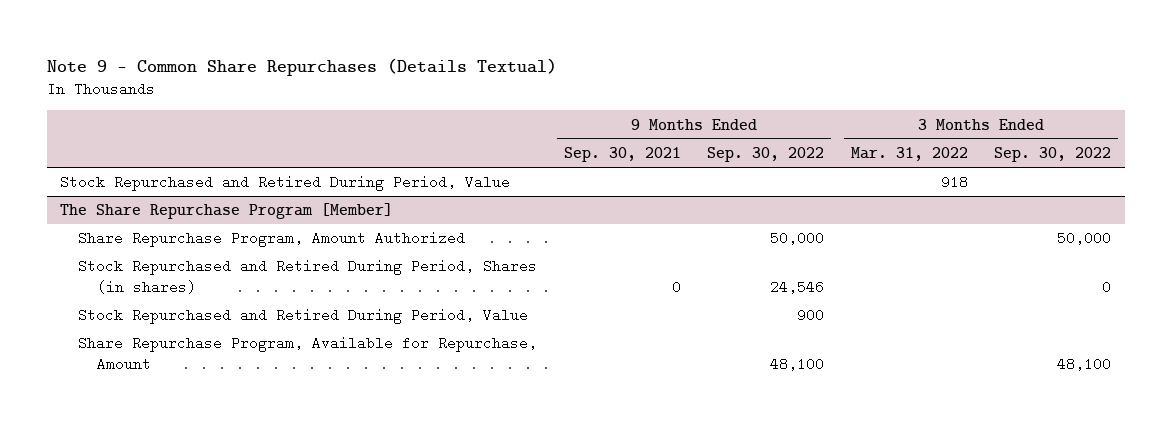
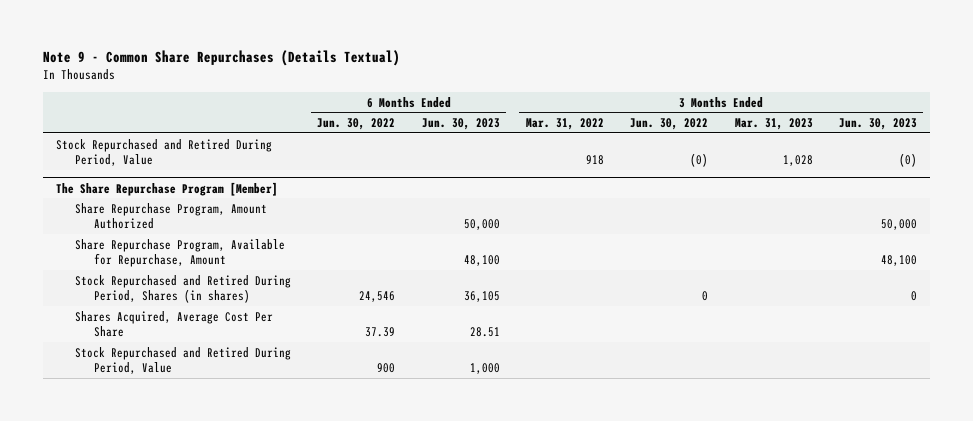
- | 9 Months Ended Sep. 30, 2021 | 9 Months Ended Sep. 30, 2022 | 3 Months Ended Mar. 31, 2022 | 3 Months Ended Sep. 30, 2022
+ | 6 Months Ended Jun. 30, 2022 | 6 Months Ended Jun. 30, 2023 | 3 Months Ended Mar. 31, 2022 | 3 Months Ended Jun. 30, 2022 | 3 Months Ended Mar. 31, 2023 | 3 Months Ended Jun. 30, 2023
@ The Share Repurchase Program [Member]
moved up: Share Repurchase Program, Available for Repurchase, Amount | | 48,100 | | | | 48,100
+ Shares Acquired, Average Cost Per Share | 37.39 | 28.51 | | | |

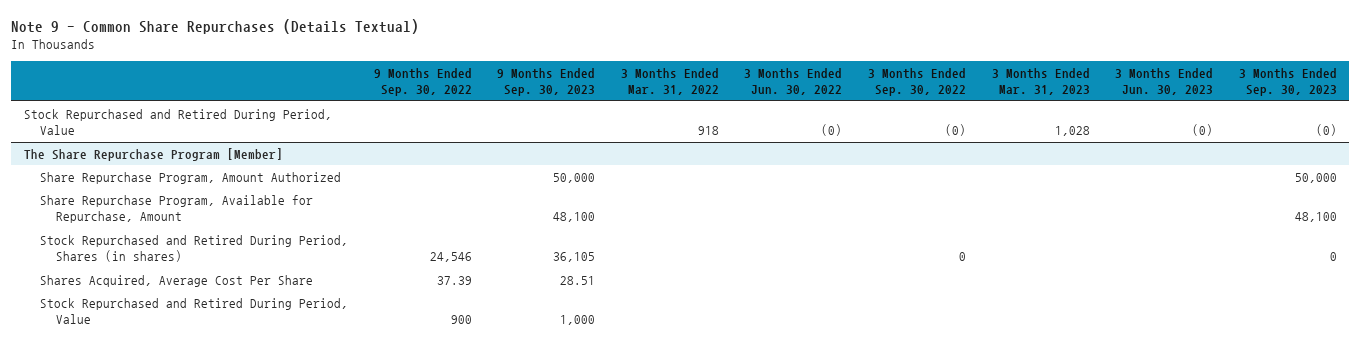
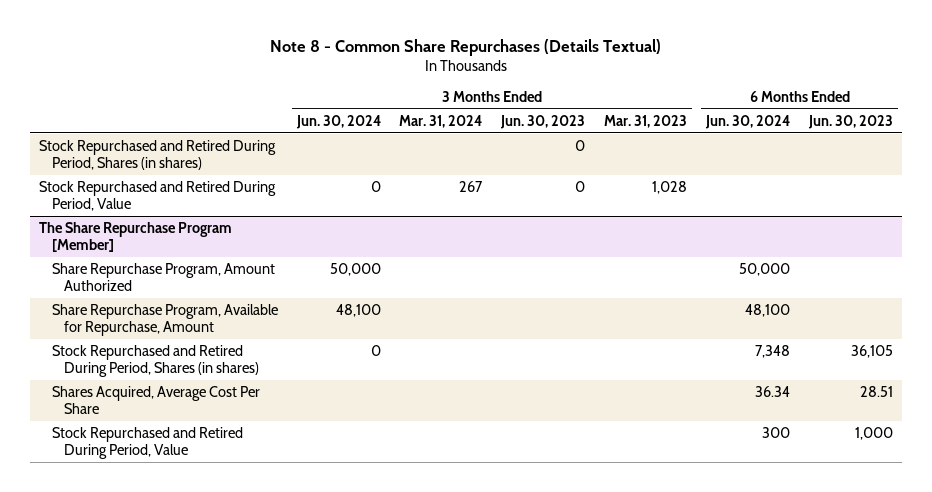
- Note 9 - Common Share Repurchases (Details Textual)
+ Note 8 - Common Share Repurchases (Details Textual)
- | 9 Months Ended Sep. 30, 2022 | 9 Months Ended Sep. 30, 2023 | 3 Months Ended Mar. 31, 2022 | 3 Months Ended Jun. 30, 2022 | 3 Months Ended Sep. 30, 2022 | 3 Months Ended Mar. 31, 2023 | 3 Months Ended Jun. 30, 2023 | 3 Months Ended Sep. 30, 2023
+ | 3 Months Ended Jun. 30, 2024 | 3 Months Ended Mar. 31, 2024 | 3 Months Ended Jun. 30, 2023 | 3 Months Ended Mar. 31, 2023 | 6 Months Ended Jun. 30, 2024 | 6 Months Ended Jun. 30, 2023
- Stock Repurchased and Retired During Period, Value | | | 918 | (0) | (0) | 1,028 | (0) | (0)
+ Stock Repurchased and Retired During Period, Shares (in shares) | | | 0 | | |
+ Stock Repurchased and Retired During Period, Value | 0 | 267 | 0 | 1,028 | |

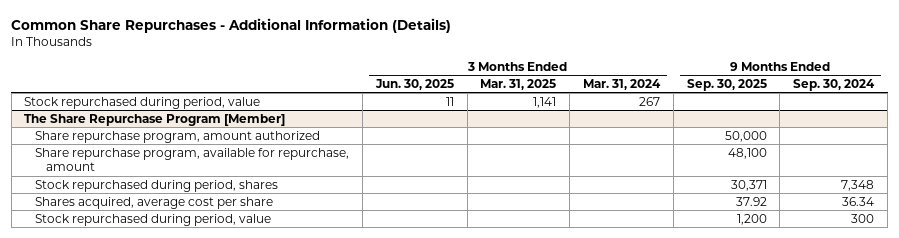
- Note 8 - Common Share Repurchases (Details Textual)
+ Common Share Repurchases - Additional Information (Details)
- | 3 Months Ended Jun. 30, 2024 | 3 Months Ended Mar. 31, 2024 | 3 Months Ended Jun. 30, 2023 | 3 Months Ended Mar. 31, 2023 | 6 Months Ended Jun. 30, 2024 | 6 Months Ended Jun. 30, 2023
+ | 3 Months Ended Jun. 30, 2025 | 3 Months Ended Mar. 31, 2025 | 3 Months Ended Mar. 31, 2024 | 9 Months Ended Sep. 30, 2025 | 9 Months Ended Sep. 30, 2024
- Stock Repurchased and Retired During Period, Shares (in shares) | | | 0 | | |
- Stock Repurchased and Retired During Period, Value | 0 | 267 | 0 | 1,028 | |
+ Stock repurchased during period, value | 11 | 1,141 | 267 | |
@ The Share Repurchase Program [Member]
- Share Repurchase Program, Amount Authorized | 50,000 | | | | 50,000 |
- Share Repurchase Program, Available for Repurchase, Amount | 48,100 | | | | 48,100 |
- Stock Repurchased and Retired During Period, Shares (in shares) | 0 | | | | 7,348 | 36,105
- Shares Acquired, Average Cost Per Share | | | | | 36.34 | 28.51
- Stock Repurchased and Retired During Period, Value | | | | | 300 | 1,000
+ Share repurchase program, amount authorized | | | | 50,000 |
+ Share repurchase program, available for repurchase, amount | | | | 48,100 |
+ Stock repurchased during period, shares | | | | 30,371 | 7,348
+ Shares acquired, average cost per share | | | | 37.92 | 36.34
+ Stock repurchased during period, value | | | | 1,200 | 300

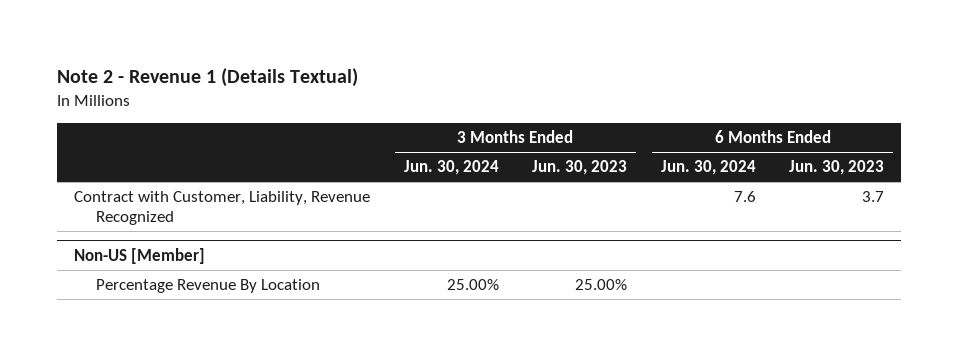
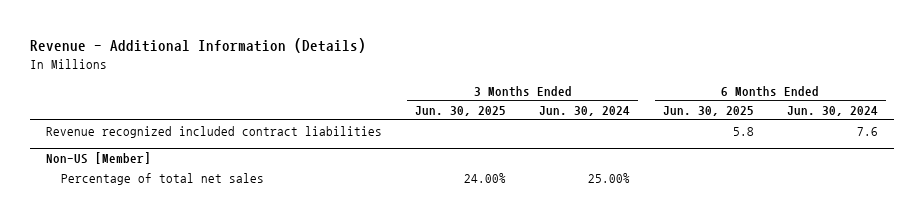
- Note 2 - Revenue 1 (Details Textual)
+ Revenue - Additional Information (Details)
- | 3 Months Ended Jun. 30, 2024 | 3 Months Ended Jun. 30, 2023 | 6 Months Ended Jun. 30, 2024 | 6 Months Ended Jun. 30, 2023
+ | 3 Months Ended Jun. 30, 2025 | 3 Months Ended Jun. 30, 2024 | 6 Months Ended Jun. 30, 2025 | 6 Months Ended Jun. 30, 2024
- Contract with Customer, Liability, Revenue Recognized | | | 7.6 | 3.7
+ Revenue recognized included contract liabilities | | | 5.8 | 7.6
@ Non-US [Member]
- Percentage Revenue By Location | 25.00% | 25.00% | |
+ Percentage of total net sales | 24.00% | 25.00% | |

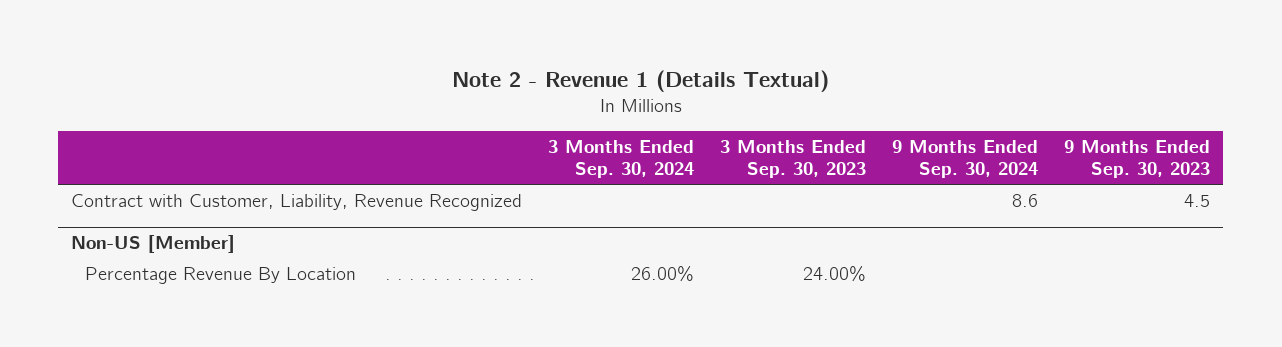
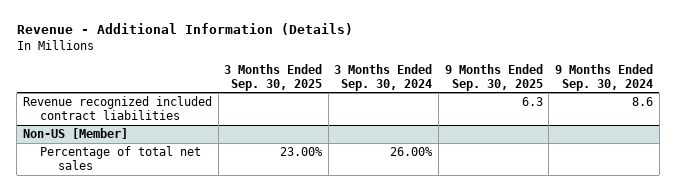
- Note 2 - Revenue 1 (Details Textual)
+ Revenue - Additional Information (Details)
- | 3 Months Ended Sep. 30, 2024 | 3 Months Ended Sep. 30, 2023 | 9 Months Ended Sep. 30, 2024 | 9 Months Ended Sep. 30, 2023
+ | 3 Months Ended Sep. 30, 2025 | 3 Months Ended Sep. 30, 2024 | 9 Months Ended Sep. 30, 2025 | 9 Months Ended Sep. 30, 2024
- Contract with Customer, Liability, Revenue Recognized | | | 8.6 | 4.5
+ Revenue recognized included contract liabilities | | | 6.3 | 8.6
@ Non-US [Member]
- Percentage Revenue By Location | 26.00% | 24.00% | |
+ Percentage of total net sales | 23.00% | 26.00% | |

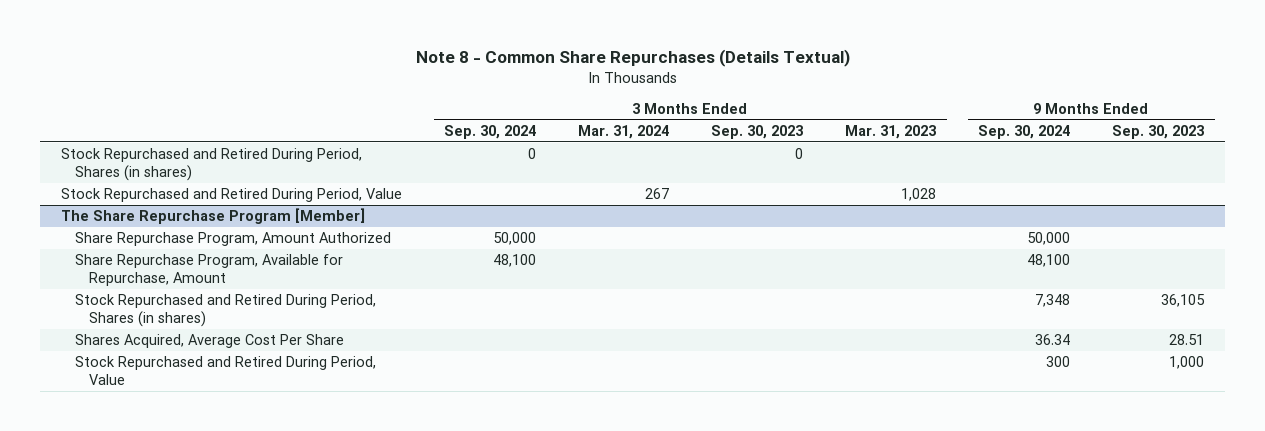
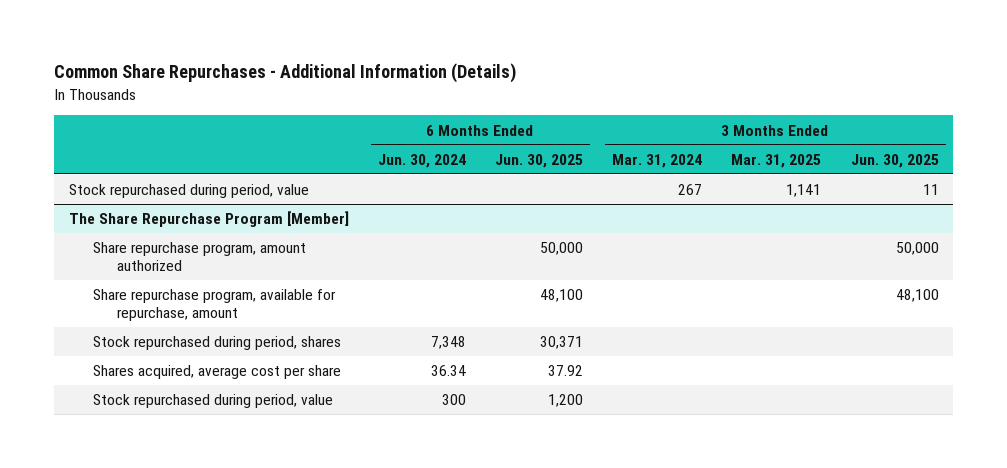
- Note 8 - Common Share Repurchases (Details Textual)
+ Common Share Repurchases - Additional Information (Details)
- | 3 Months Ended Sep. 30, 2024 | 3 Months Ended Mar. 31, 2024 | 3 Months Ended Sep. 30, 2023 | 3 Months Ended Mar. 31, 2023 | 9 Months Ended Sep. 30, 2024 | 9 Months Ended Sep. 30, 2023
+ | 6 Months Ended Jun. 30, 2024 | 6 Months Ended Jun. 30, 2025 | 3 Months Ended Mar. 31, 2024 | 3 Months Ended Mar. 31, 2025 | 3 Months Ended Jun. 30, 2025
- Stock Repurchased and Retired During Period, Shares (in shares) | 0 | | 0 | | |
- Stock Repurchased and Retired During Period, Value | | 267 | | 1,028 | |
+ Stock repurchased during period, value | | | 267 | 1,141 | 11
@ The Share Repurchase Program [Member]
- Share Repurchase Program, Amount Authorized | 50,000 | | | | 50,000 |
- Share Repurchase Program, Available for Repurchase, Amount | 48,100 | | | | 48,100 |
- Stock Repurchased and Retired During Period, Shares (in shares) | | | | | 7,348 | 36,105
- Shares Acquired, Average Cost Per Share | | | | | 36.34 | 28.51
- Stock Repurchased and Retired During Period, Value | | | | | 300 | 1,000
+ Share repurchase program, amount authorized | | 50,000 | | | 50,000
+ Share repurchase program, available for repurchase, amount | | 48,100 | | | 48,100
+ Stock repurchased during period, shares | 7,348 | 30,371 | | |
+ Shares acquired, average cost per share | 36.34 | 37.92 | | |
+ Stock repurchased during period, value | 300 | 1,200 | | |

